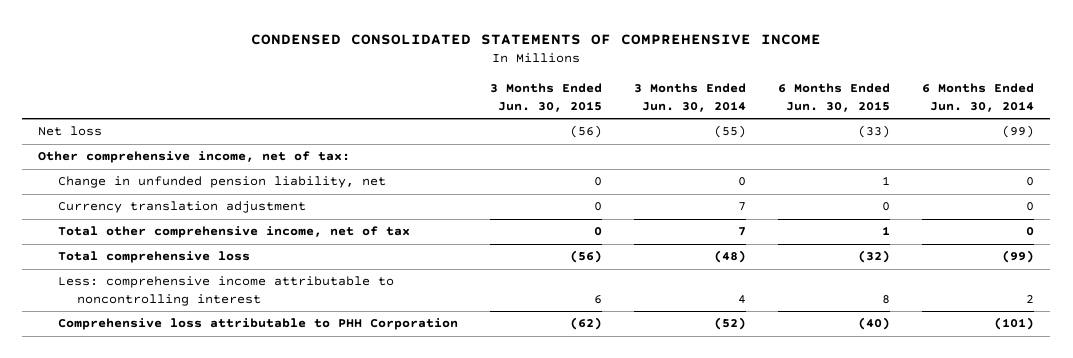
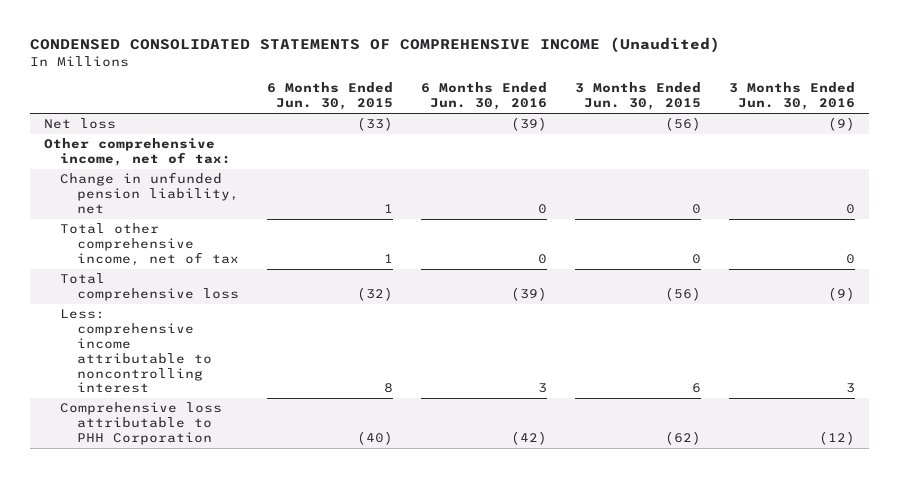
- CONDENSED CONSOLIDATED STATEMENTS OF COMPREHENSIVE INCOME
+ CONDENSED CONSOLIDATED STATEMENTS OF COMPREHENSIVE INCOME (Unaudited)
- | 3 Months Ended Jun. 30, 2015 | 3 Months Ended Jun. 30, 2014 | 6 Months Ended Jun. 30, 2015 | 6 Months Ended Jun. 30, 2014
+ | 6 Months Ended Jun. 30, 2015 | 6 Months Ended Jun. 30, 2016 | 3 Months Ended Jun. 30, 2015 | 3 Months Ended Jun. 30, 2016
- Currency translation adjustment | 0 | 7 | 0 | 0

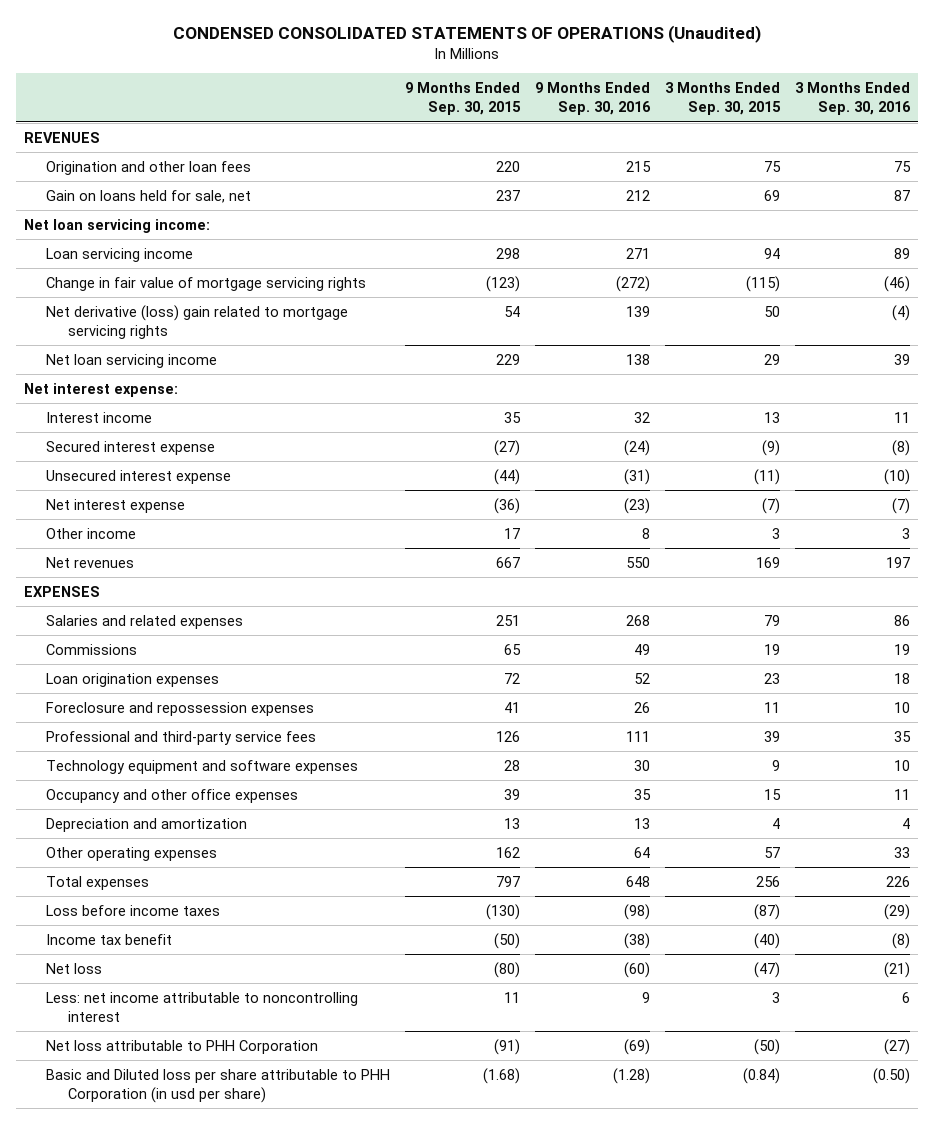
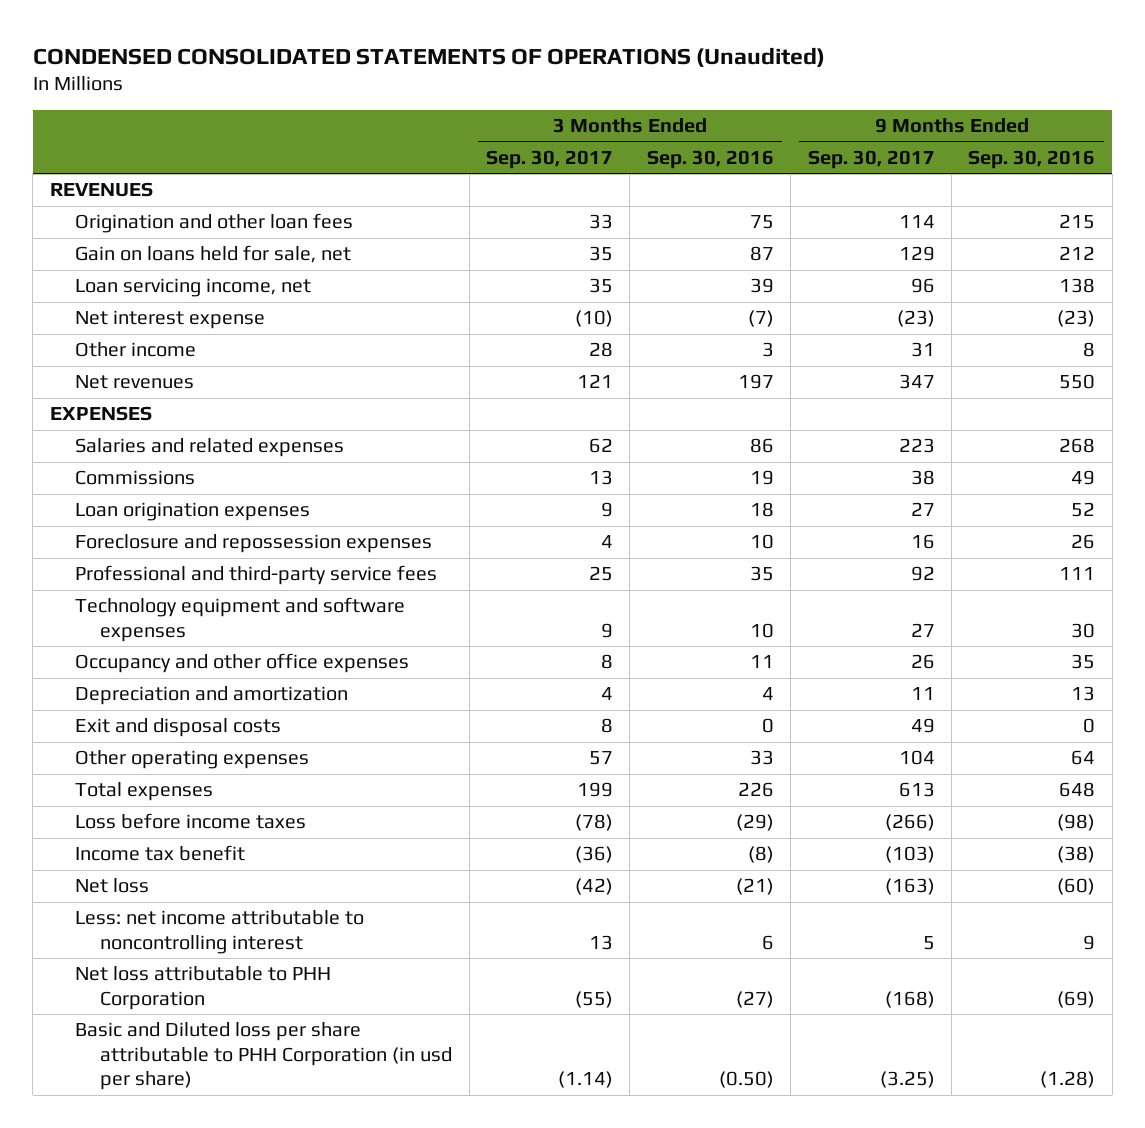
- | 9 Months Ended Sep. 30, 2015 | 9 Months Ended Sep. 30, 2016 | 3 Months Ended Sep. 30, 2015 | 3 Months Ended Sep. 30, 2016
+ | 3 Months Ended Sep. 30, 2017 | 3 Months Ended Sep. 30, 2016 | 9 Months Ended Sep. 30, 2017 | 9 Months Ended Sep. 30, 2016
- Net loan servicing income:
- Loan servicing income | 298 | 271 | 94 | 89
- Change in fair value of mortgage servicing rights | (123) | (272) | (115) | (46)
- Net derivative (loss) gain related to mortgage servicing rights | 54 | 139 | 50 | (4)
- Net loan servicing income | 229 | 138 | 29 | 39
- Net interest expense:
- Interest income | 35 | 32 | 13 | 11
- Secured interest expense | (27) | (24) | (9) | (8)
- Unsecured interest expense | (44) | (31) | (11) | (10)
+ Loan servicing income, net | 35 | 39 | 96 | 138
+ Exit and disposal costs | 8 | 0 | 49 | 0

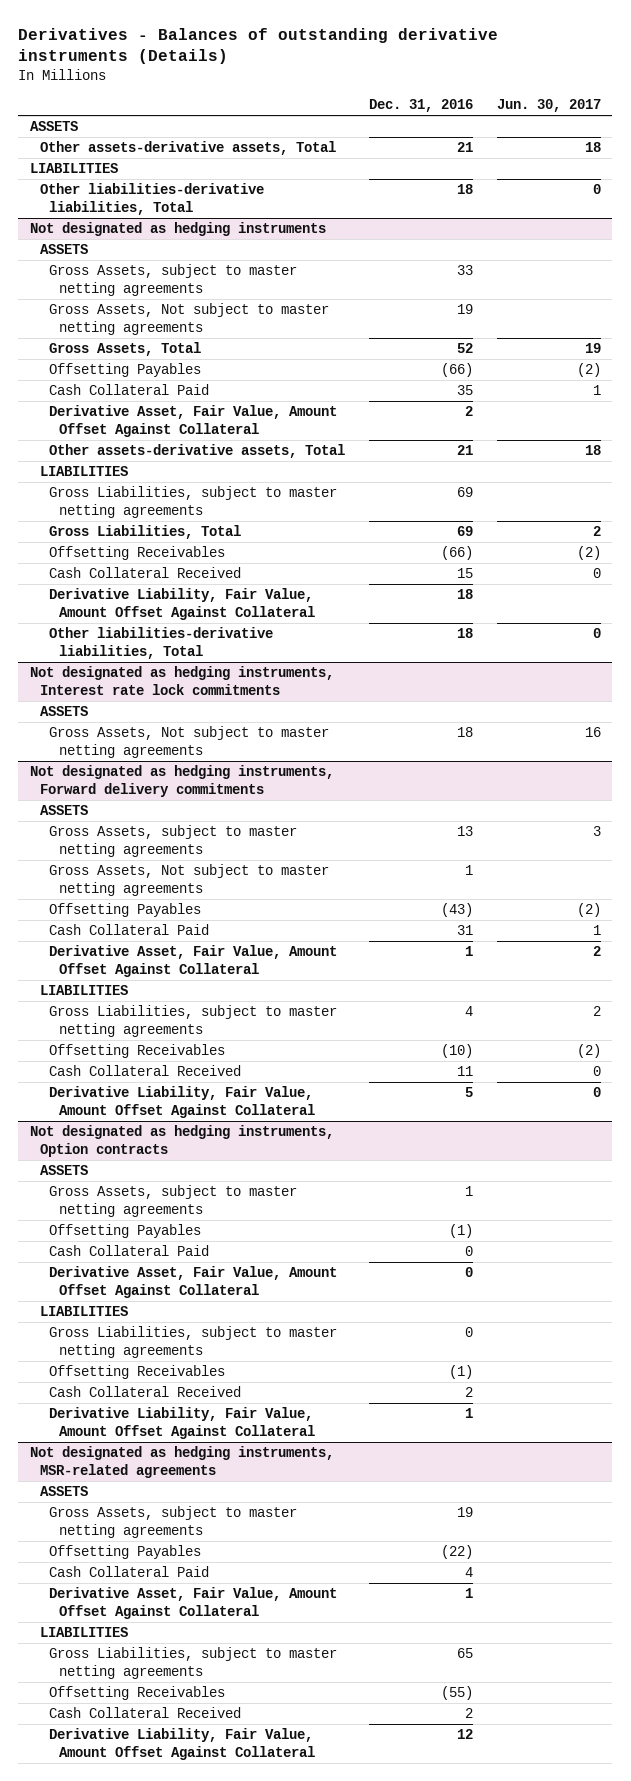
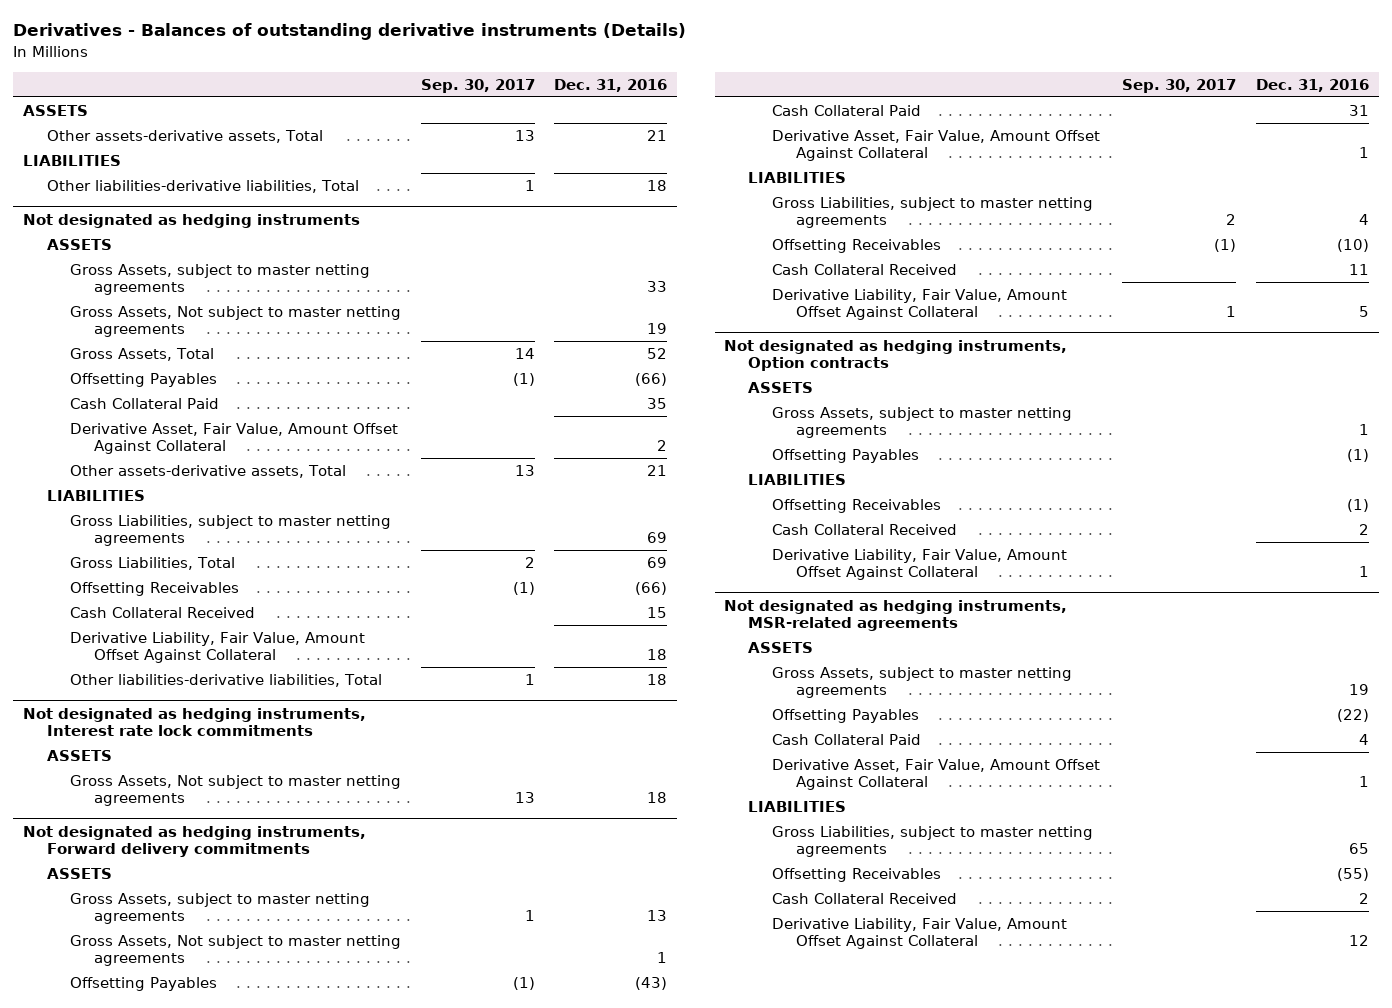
- | Dec. 31, 2016 | Jun. 30, 2017
+ | Sep. 30, 2017 | Dec. 31, 2016
@ Not designated as hedging instruments, Option contracts
- Cash Collateral Paid | 0 |
- Derivative Asset, Fair Value, Amount Offset Against Collateral | 0 |
- Gross Liabilities, subject to master netting agreements | 0 |

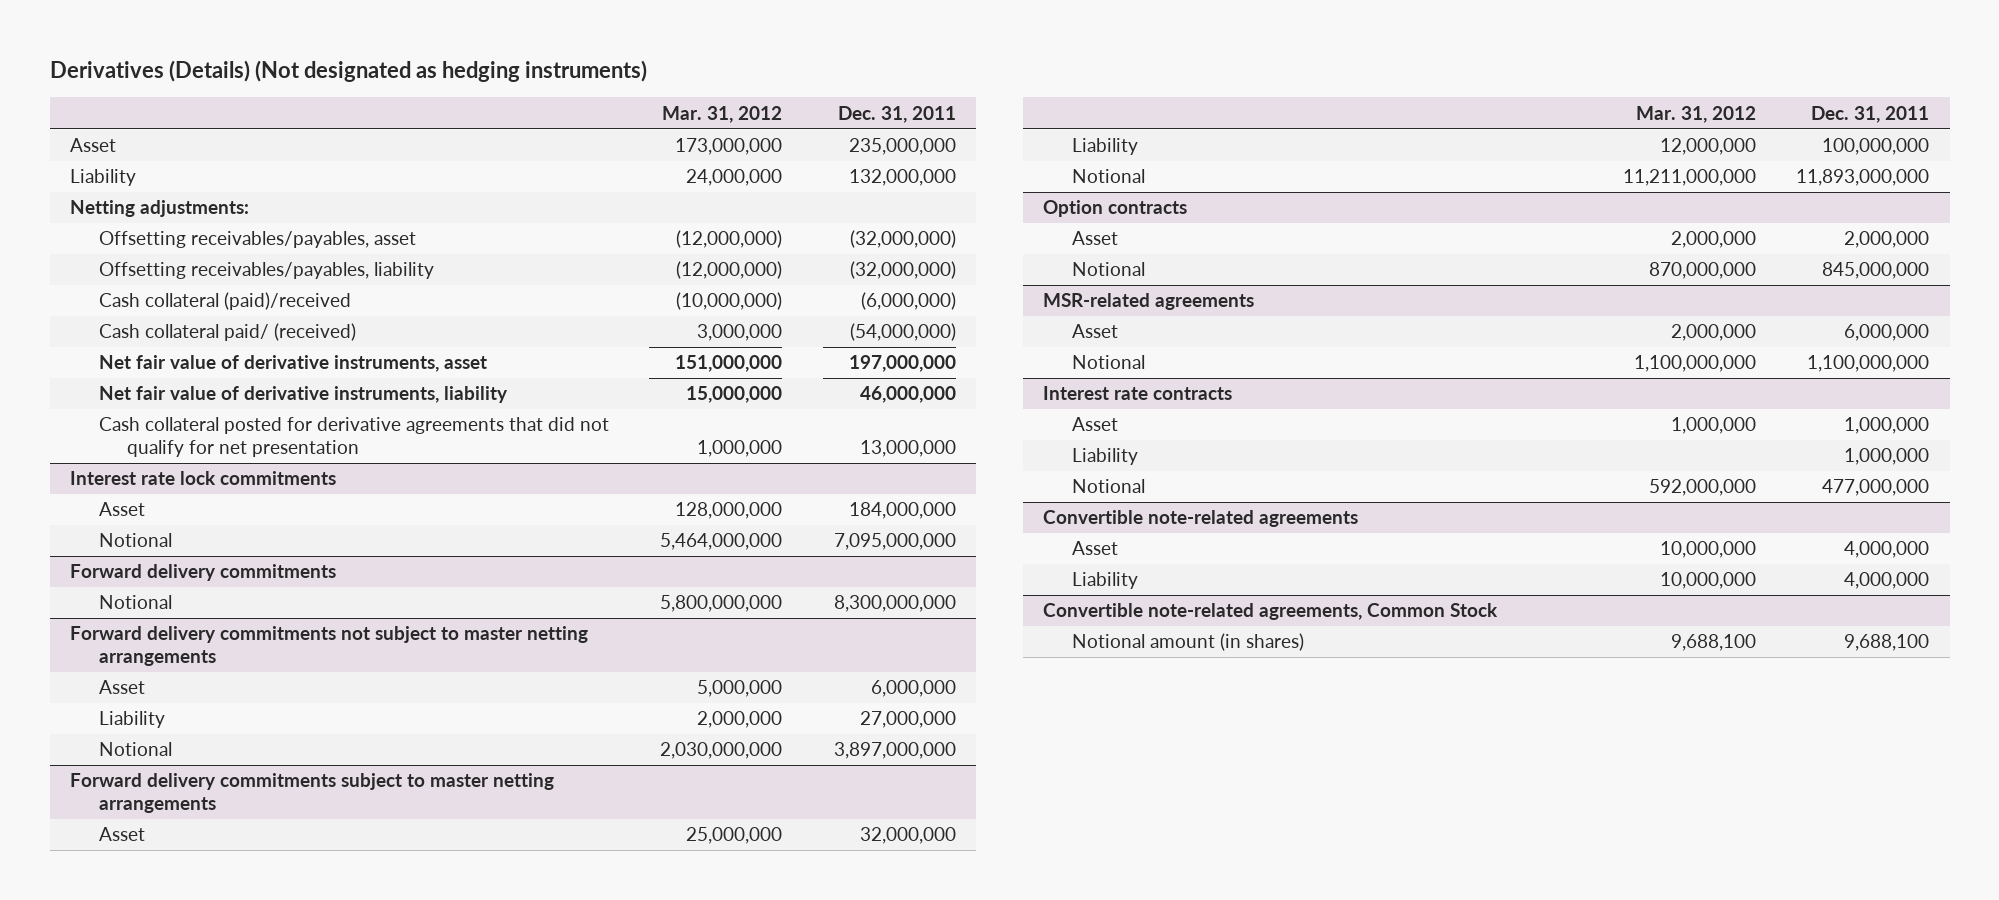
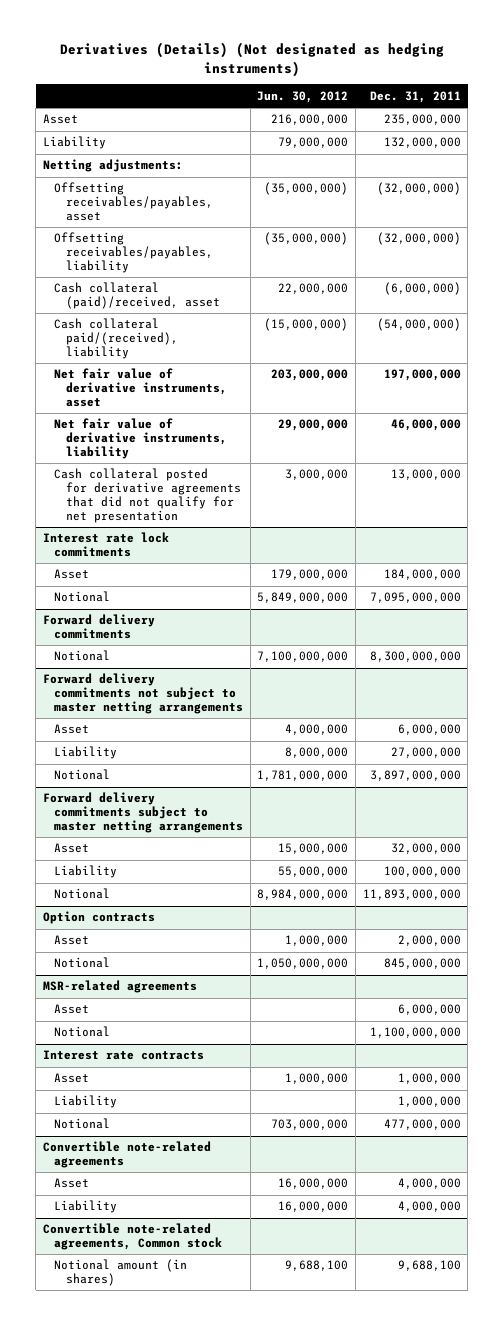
- | Mar. 31, 2012 | Dec. 31, 2011
+ | Jun. 30, 2012 | Dec. 31, 2011
- Cash collateral (paid)/received | (10,000,000) | (6,000,000)
- Cash collateral paid/ (received) | 3,000,000 | (54,000,000)
+ Cash collateral (paid)/received, asset | 22,000,000 | (6,000,000)
+ Cash collateral paid/(received), liability | (15,000,000) | (54,000,000)
- Convertible note-related agreements, Common Stock
+ Convertible note-related agreements, Common stock

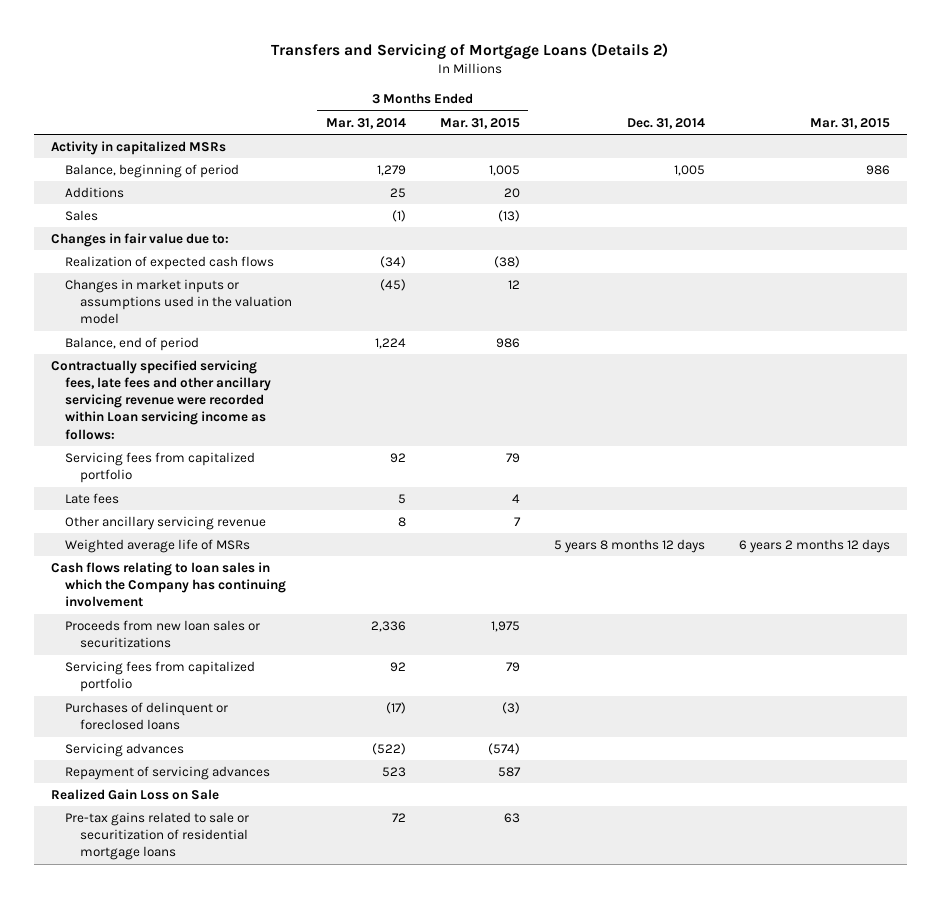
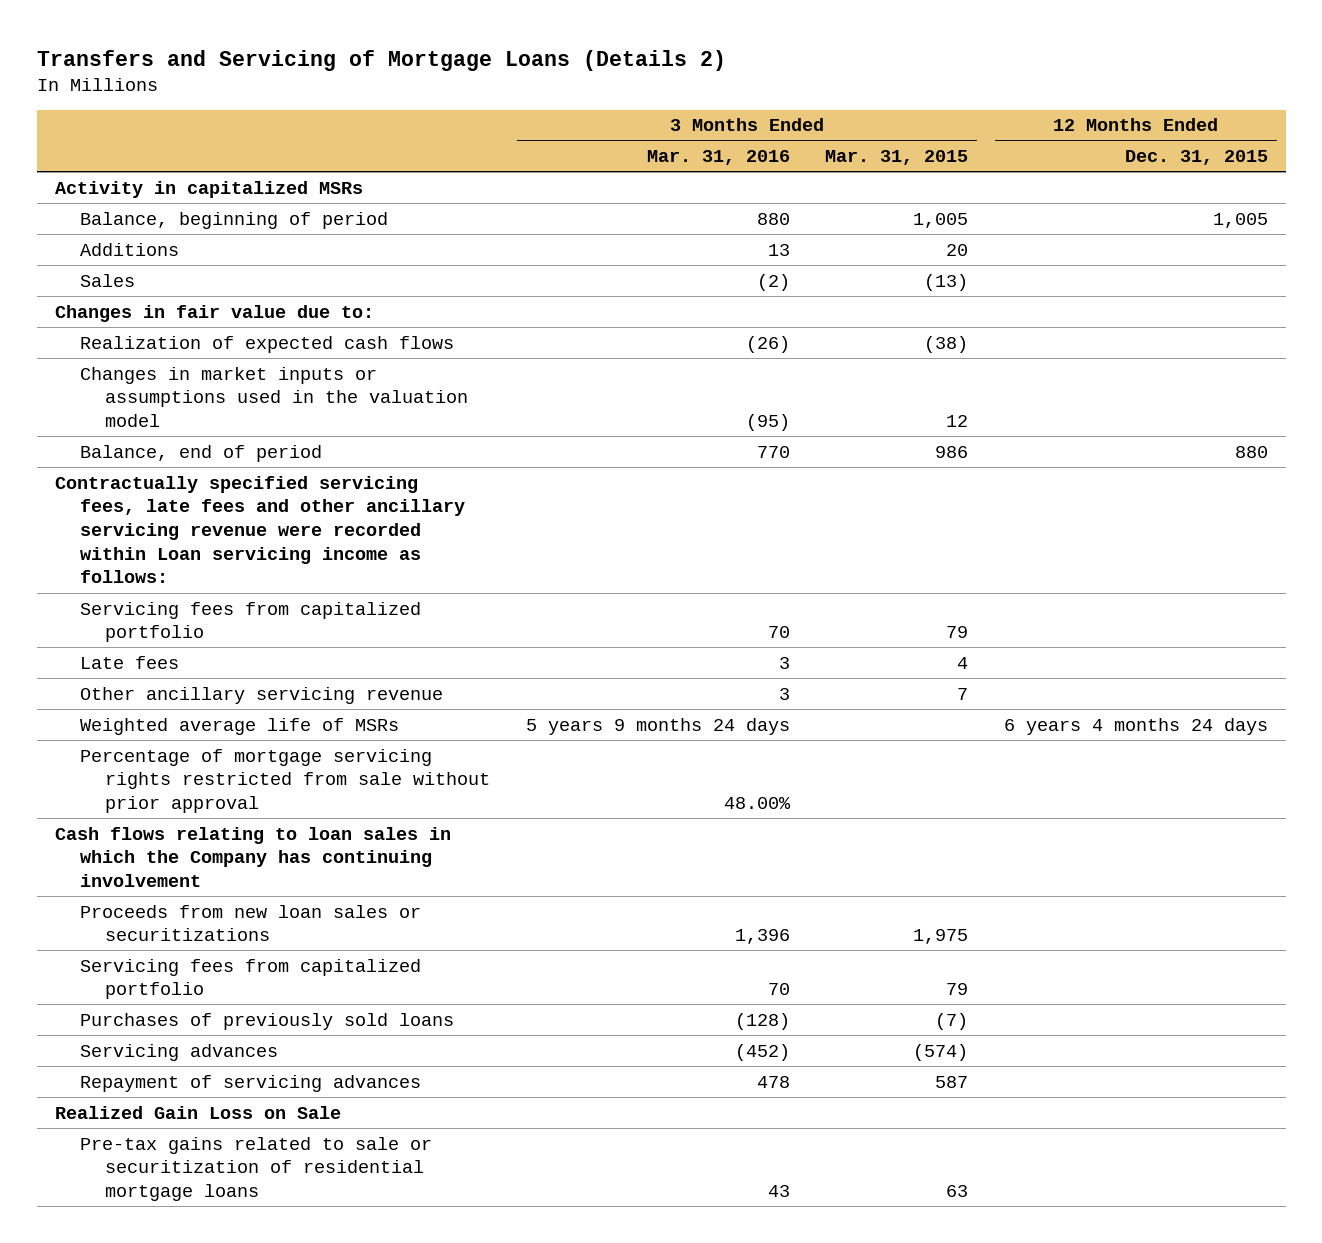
- | 3 Months Ended Mar. 31, 2014 | 3 Months Ended Mar. 31, 2015 | Dec. 31, 2014 | Mar. 31, 2015
+ | 3 Months Ended Mar. 31, 2016 | 3 Months Ended Mar. 31, 2015 | 12 Months Ended Dec. 31, 2015
+ Percentage of mortgage servicing rights restricted from sale without prior approval | 48.00% | |
- Purchases of delinquent or foreclosed loans | (17) | (3) | |
+ Purchases of previously sold loans | (128) | (7) |

